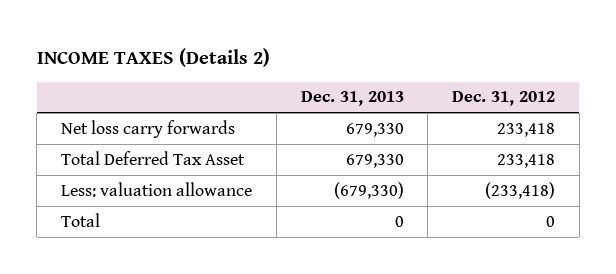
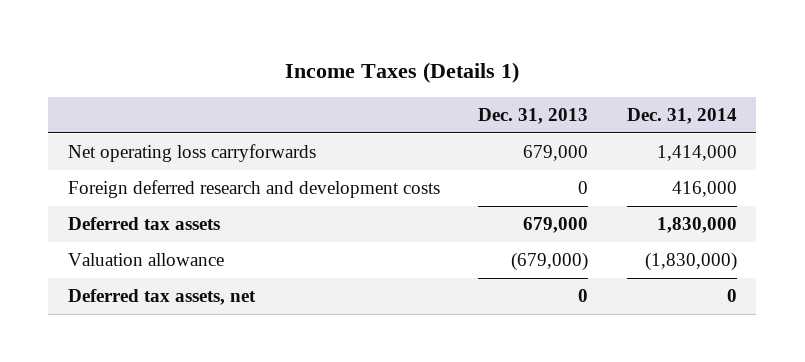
- INCOME TAXES (Details 2)
+ Income Taxes (Details 1)
- | Dec. 31, 2013 | Dec. 31, 2012
+ | Dec. 31, 2013 | Dec. 31, 2014
- Net loss carry forwards | 679,330 | 233,418
- Total Deferred Tax Asset | 679,330 | 233,418
- Less: valuation allowance | (679,330) | (233,418)
- Total | 0 | 0
+ Net operating loss carryforwards | 679,000 | 1,414,000
+ Foreign deferred research and development costs | 0 | 416,000
+ Deferred tax assets | 679,000 | 1,830,000
+ Valuation allowance | (679,000) | (1,830,000)
+ Deferred tax assets, net | 0 | 0

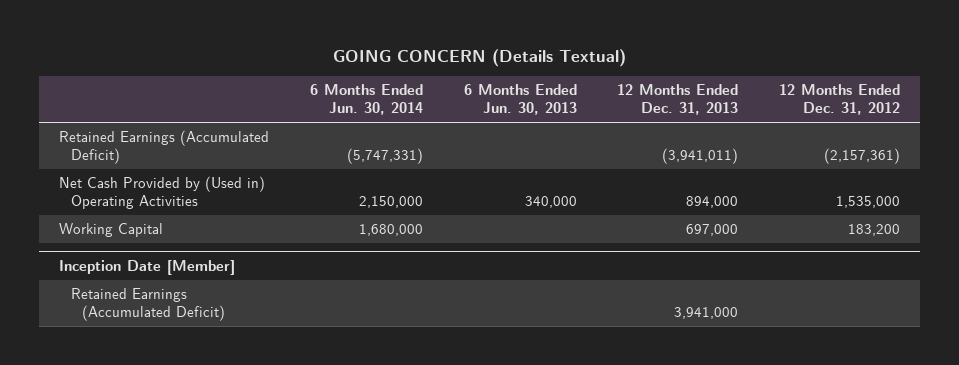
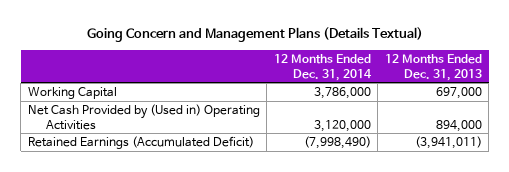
- GOING CONCERN (Details Textual)
+ Going Concern and Management Plans (Details Textual)
- | 6 Months Ended Jun. 30, 2014 | 6 Months Ended Jun. 30, 2013 | 12 Months Ended Dec. 31, 2013 | 12 Months Ended Dec. 31, 2012
+ | 12 Months Ended Dec. 31, 2014 | 12 Months Ended Dec. 31, 2013
- Inception Date [Member]
- Retained Earnings (Accumulated Deficit) | | | 3,941,000 |
moved down: Net Cash Provided by (Used in) Operating Activities | 3,120,000 | 894,000
moved down: Retained Earnings (Accumulated Deficit) | (7,998,490) | (3,941,011)

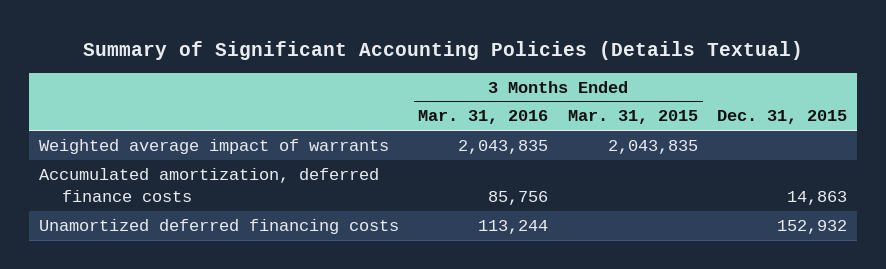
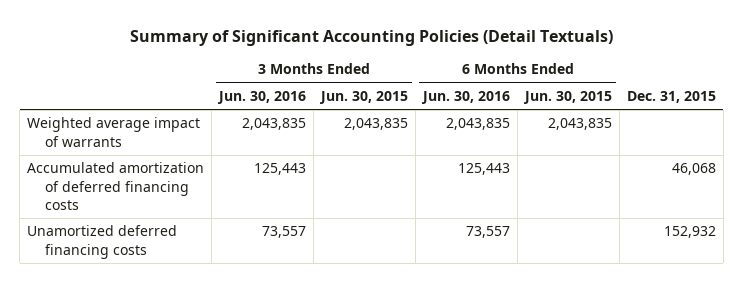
- Summary of Significant Accounting Policies (Details Textual)
+ Summary of Significant Accounting Policies (Detail Textuals)
- | 3 Months Ended Mar. 31, 2016 | 3 Months Ended Mar. 31, 2015 | Dec. 31, 2015
+ | 3 Months Ended Jun. 30, 2016 | 3 Months Ended Jun. 30, 2015 | 6 Months Ended Jun. 30, 2016 | 6 Months Ended Jun. 30, 2015 | Dec. 31, 2015
- Accumulated amortization, deferred finance costs | 85,756 | | 14,863
+ Accumulated amortization of deferred financing costs | 125,443 | | 125,443 | | 46,068

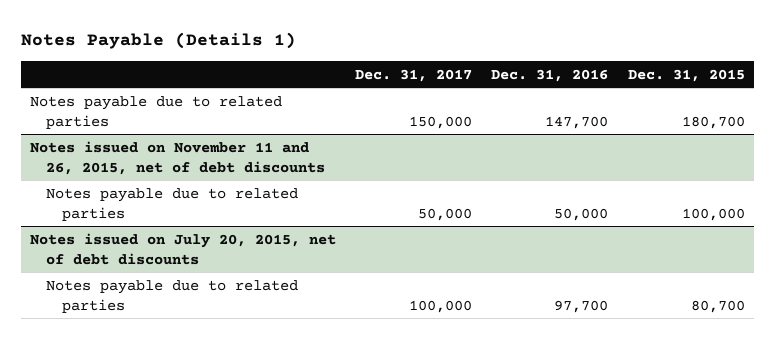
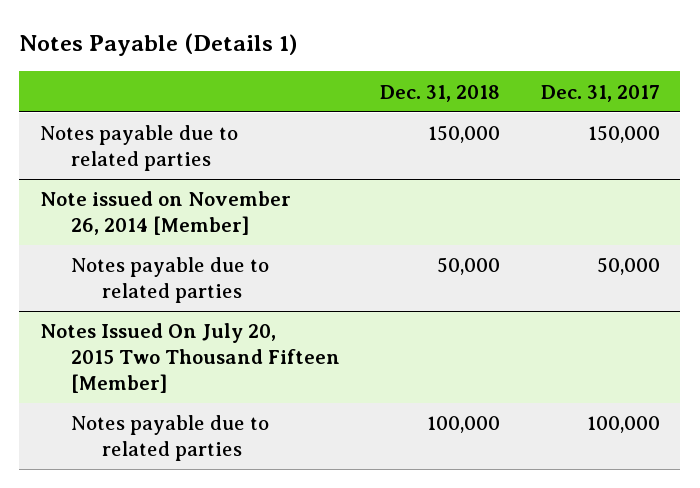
- | Dec. 31, 2017 | Dec. 31, 2016 | Dec. 31, 2015
+ | Dec. 31, 2018 | Dec. 31, 2017
- Notes issued on November 11 and 26, 2015, net of debt discounts
+ Note issued on November 26, 2014 [Member]
- Notes issued on July 20, 2015, net of debt discounts
+ Notes Issued On July 20, 2015 Two Thousand Fifteen [Member]

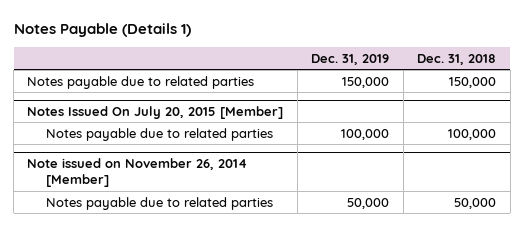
- | Dec. 31, 2018 | Dec. 31, 2017
+ | Dec. 31, 2019 | Dec. 31, 2018
+ Notes Issued On July 20, 2015 [Member]
+ Notes payable due to related parties | 100,000 | 100,000
- Notes Issued On July 20, 2015 Two Thousand Fifteen [Member]
- Notes payable due to related parties | 100,000 | 100,000

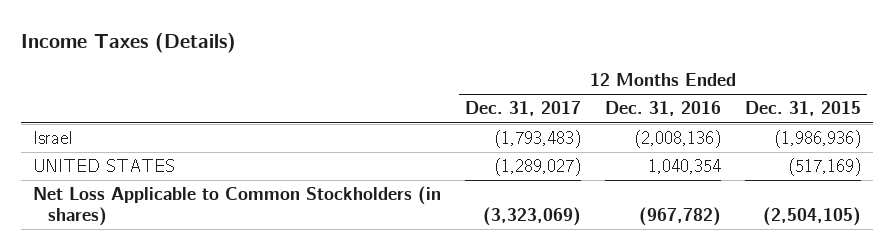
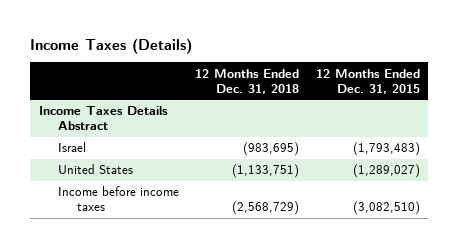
- | 12 Months Ended Dec. 31, 2017 | 12 Months Ended Dec. 31, 2016 | 12 Months Ended Dec. 31, 2015
+ | 12 Months Ended Dec. 31, 2018 | 12 Months Ended Dec. 31, 2015
- Israel | (1,793,483) | (2,008,136) | (1,986,936)
- UNITED STATES | (1,289,027) | 1,040,354 | (517,169)
- Net Loss Applicable to Common Stockholders (in shares) | (3,323,069) | (967,782) | (2,504,105)
+ Income Taxes Details Abstract
+ Israel | (983,695) | (1,793,483)
+ United States | (1,133,751) | (1,289,027)
+ Income before income taxes | (2,568,729) | (3,082,510)

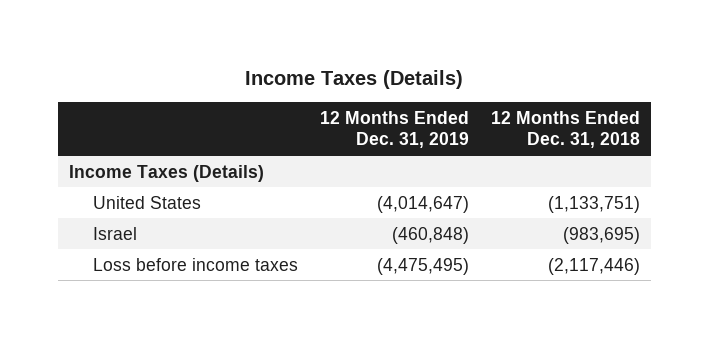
- | 12 Months Ended Dec. 31, 2018 | 12 Months Ended Dec. 31, 2015
+ | 12 Months Ended Dec. 31, 2019 | 12 Months Ended Dec. 31, 2018
- Income Taxes Details Abstract
+ Income Taxes (Details)
- Income before income taxes | (2,568,729) | (3,082,510)
moved down: Israel | (460,848) | (983,695)
+ Loss before income taxes | (4,475,495) | (2,117,446)

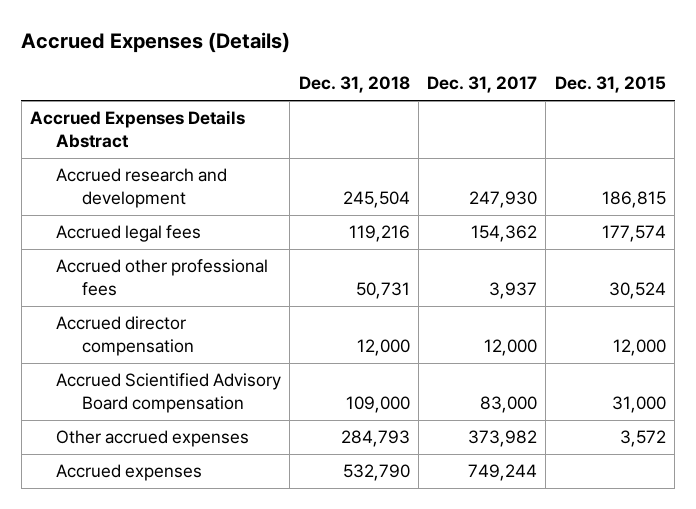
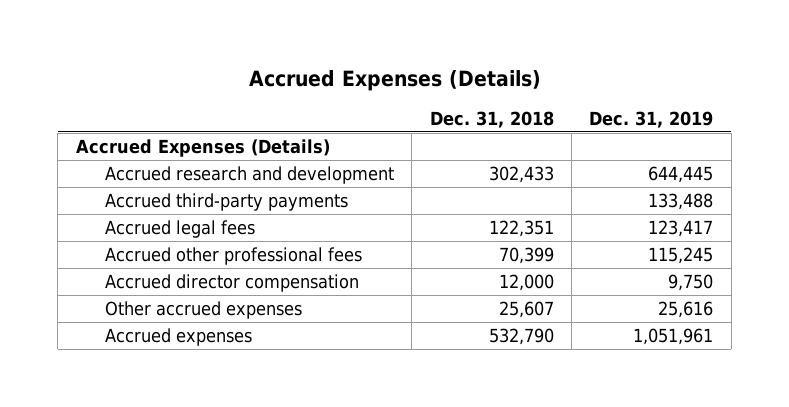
- | Dec. 31, 2018 | Dec. 31, 2017 | Dec. 31, 2015
+ | Dec. 31, 2018 | Dec. 31, 2019
- Accrued Expenses Details Abstract
- Accrued research and development | 245,504 | 247,930 | 186,815
- Accrued legal fees | 119,216 | 154,362 | 177,574
- Accrued other professional fees | 50,731 | 3,937 | 30,524
+ Accrued Expenses (Details)
+ Accrued research and development | 302,433 | 644,445
+ Accrued third-party payments | | 133,488
+ Accrued legal fees | 122,351 | 123,417
+ Accrued other professional fees | 70,399 | 115,245
- Accrued Scientified Advisory Board compensation | 109,000 | 83,000 | 31,000
- Other accrued expenses | 284,793 | 373,982 | 3,572
+ Other accrued expenses | 25,607 | 25,616

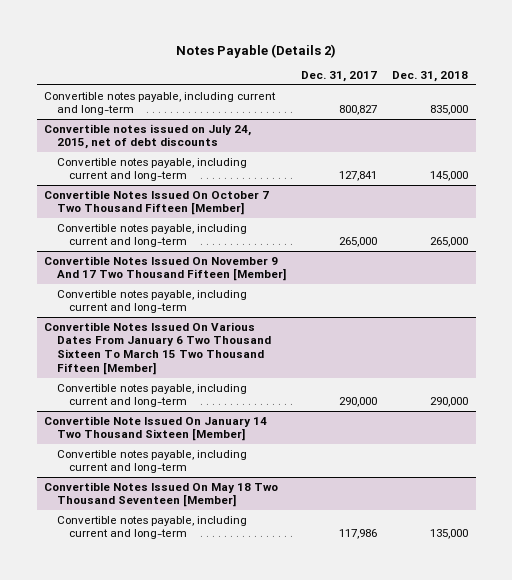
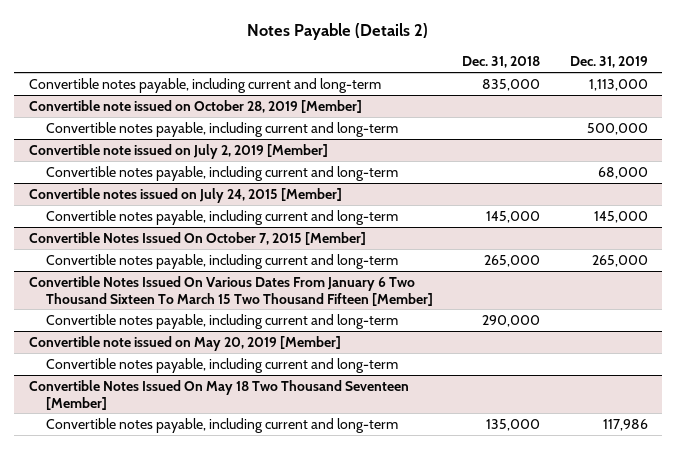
- | Dec. 31, 2017 | Dec. 31, 2018
+ | Dec. 31, 2018 | Dec. 31, 2019
- Convertible notes issued on July 24, 2015, net of debt discounts
+ Convertible note issued on October 28, 2019 [Member]
+ Convertible notes payable, including current and long-term | | 500,000
+ Convertible note issued on July 2, 2019 [Member]
+ Convertible notes payable, including current and long-term | | 68,000
+ Convertible notes issued on July 24, 2015 [Member]
- Convertible Notes Issued On October 7 Two Thousand Fifteen [Member]
+ Convertible Notes Issued On October 7, 2015 [Member]
- Convertible Notes Issued On November 9 And 17 Two Thousand Fifteen [Member]
- Convertible notes payable, including current and long-term
- Convertible Note Issued On January 14 Two Thousand Sixteen [Member]
+ Convertible note issued on May 20, 2019 [Member]

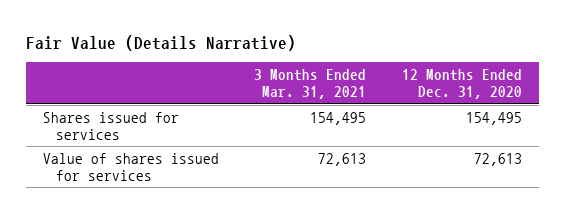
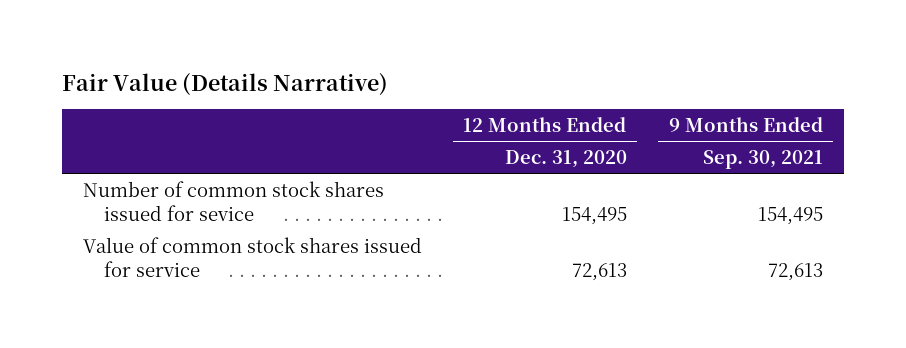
- | 3 Months Ended Mar. 31, 2021 | 12 Months Ended Dec. 31, 2020
+ | 12 Months Ended Dec. 31, 2020 | 9 Months Ended Sep. 30, 2021
- Shares issued for services | 154,495 | 154,495
- Value of shares issued for services | 72,613 | 72,613
+ Number of common stock shares issued for sevice | 154,495 | 154,495
+ Value of common stock shares issued for service | 72,613 | 72,613

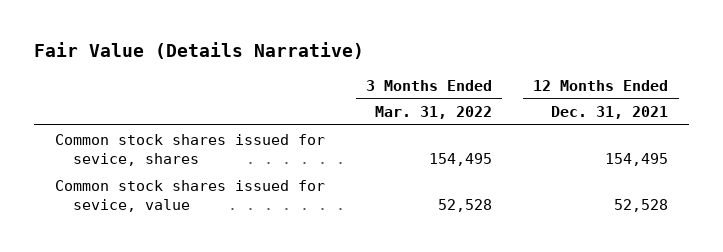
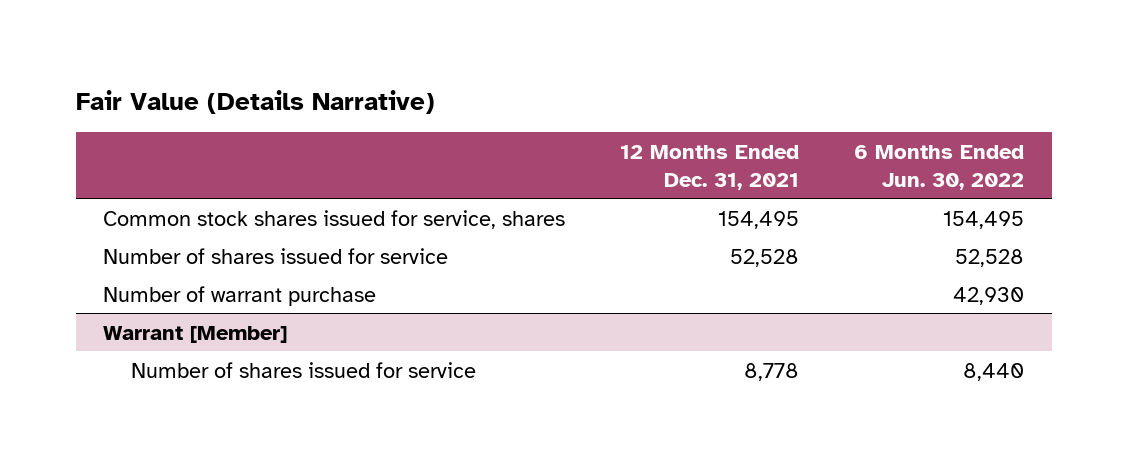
- | 3 Months Ended Mar. 31, 2022 | 12 Months Ended Dec. 31, 2021
+ | 12 Months Ended Dec. 31, 2021 | 6 Months Ended Jun. 30, 2022
- Common stock shares issued for sevice, shares | 154,495 | 154,495
- Common stock shares issued for sevice, value | 52,528 | 52,528
+ Common stock shares issued for service, shares | 154,495 | 154,495
+ Number of shares issued for service | 52,528 | 52,528
+ Number of warrant purchase | | 42,930
+ Warrant [Member]
+ Number of shares issued for service | 8,778 | 8,440

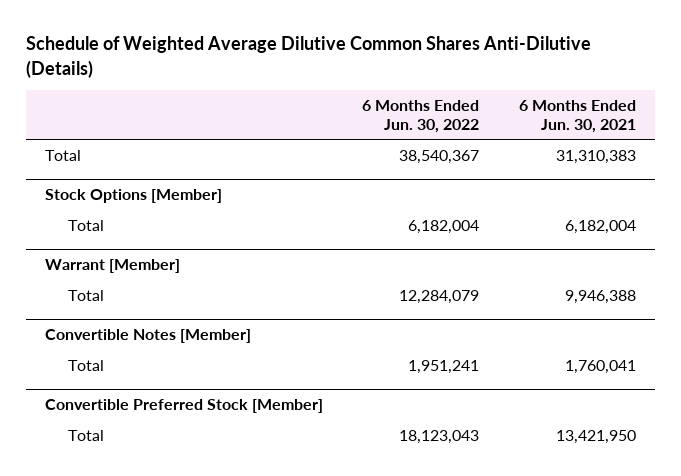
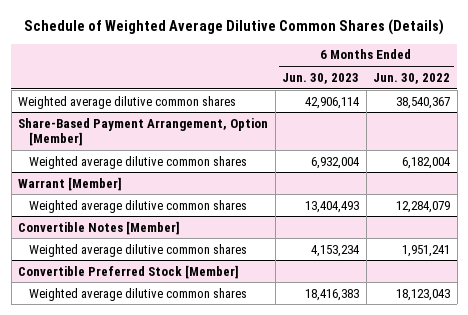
- Schedule of Weighted Average Dilutive Common Shares Anti-Dilutive (Details)
+ Schedule of Weighted Average Dilutive Common Shares (Details)
- | 6 Months Ended Jun. 30, 2022 | 6 Months Ended Jun. 30, 2021
+ | 6 Months Ended Jun. 30, 2023 | 6 Months Ended Jun. 30, 2022
- Total | 38,540,367 | 31,310,383
- Stock Options [Member]
- Total | 6,182,004 | 6,182,004
+ Weighted average dilutive common shares | 42,906,114 | 38,540,367
+ Share-Based Payment Arrangement, Option [Member]
+ Weighted average dilutive common shares | 6,932,004 | 6,182,004
@ Warrant [Member]
- Total | 12,284,079 | 9,946,388
+ Weighted average dilutive common shares | 13,404,493 | 12,284,079
@ Convertible Notes [Member]
- Total | 1,951,241 | 1,760,041
+ Weighted average dilutive common shares | 4,153,234 | 1,951,241
@ Convertible Preferred Stock [Member]
- Total | 18,123,043 | 13,421,950
+ Weighted average dilutive common shares | 18,416,383 | 18,123,043

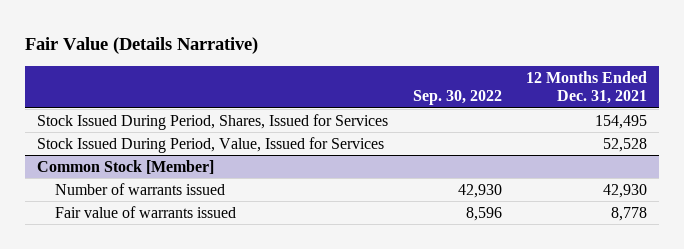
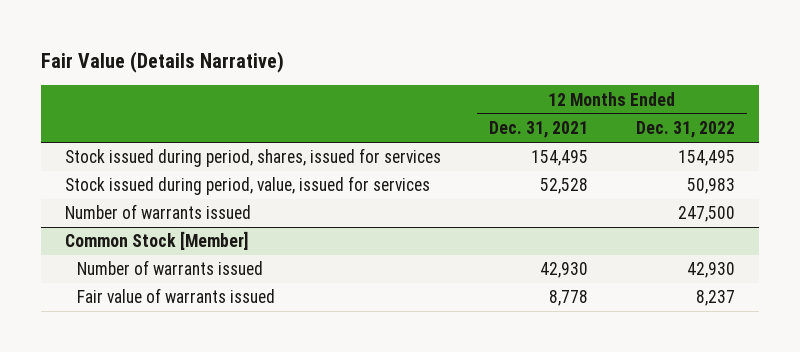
- | Sep. 30, 2022 | 12 Months Ended Dec. 31, 2021
+ | 12 Months Ended Dec. 31, 2021 | 12 Months Ended Dec. 31, 2022
- Stock Issued During Period, Shares, Issued for Services | | 154,495
- Stock Issued During Period, Value, Issued for Services | | 52,528
+ Stock issued during period, shares, issued for services | 154,495 | 154,495
+ Stock issued during period, value, issued for services | 52,528 | 50,983
+ Number of warrants issued | | 247,500

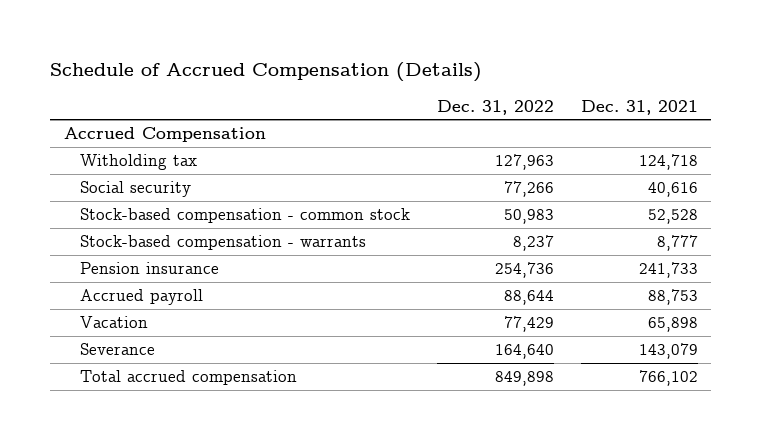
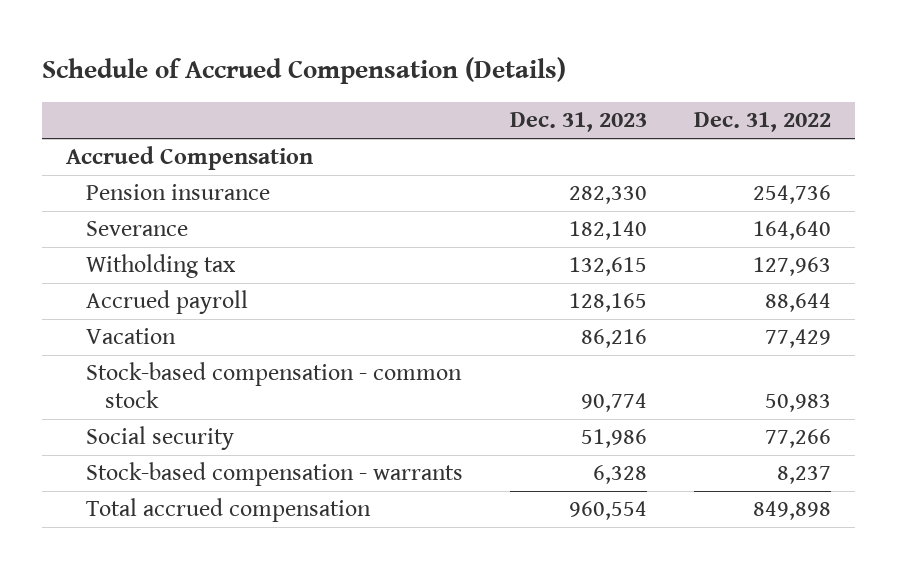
- | Dec. 31, 2022 | Dec. 31, 2021
+ | Dec. 31, 2023 | Dec. 31, 2022
moved up: Severance | 182,140 | 164,640
moved down: Witholding tax | 132,615 | 127,963
moved down: Stock-based compensation - common stock | 90,774 | 50,983
moved down: Social security | 51,986 | 77,266
moved down: Stock-based compensation - warrants | 6,328 | 8,237

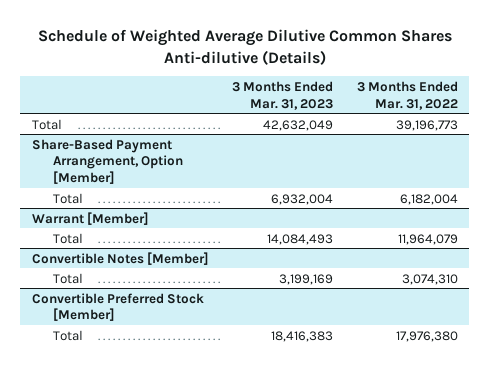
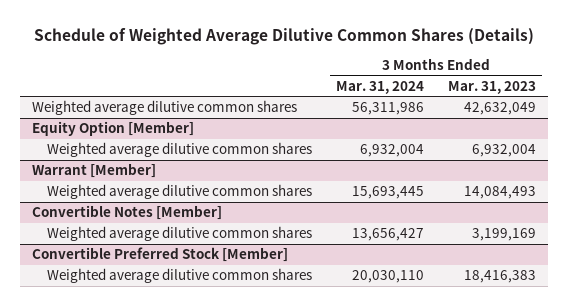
- Schedule of Weighted Average Dilutive Common Shares Anti-dilutive (Details)
+ Schedule of Weighted Average Dilutive Common Shares (Details)
- | 3 Months Ended Mar. 31, 2023 | 3 Months Ended Mar. 31, 2022
+ | 3 Months Ended Mar. 31, 2024 | 3 Months Ended Mar. 31, 2023
- Total | 42,632,049 | 39,196,773
- Share-Based Payment Arrangement, Option [Member]
- Total | 6,932,004 | 6,182,004
+ Weighted average dilutive common shares | 56,311,986 | 42,632,049
+ Equity Option [Member]
+ Weighted average dilutive common shares | 6,932,004 | 6,932,004
@ Warrant [Member]
- Total | 14,084,493 | 11,964,079
+ Weighted average dilutive common shares | 15,693,445 | 14,084,493
@ Convertible Notes [Member]
- Total | 3,199,169 | 3,074,310
+ Weighted average dilutive common shares | 13,656,427 | 3,199,169
@ Convertible Preferred Stock [Member]
- Total | 18,416,383 | 17,976,380
+ Weighted average dilutive common shares | 20,030,110 | 18,416,383

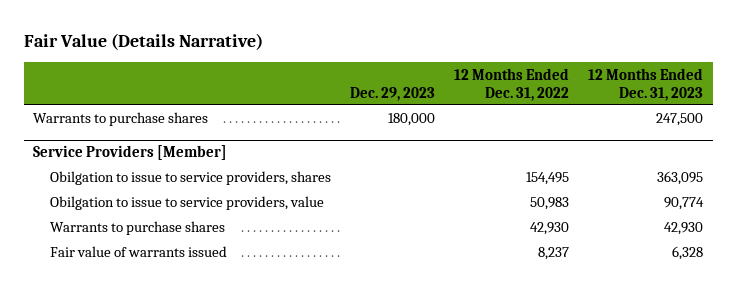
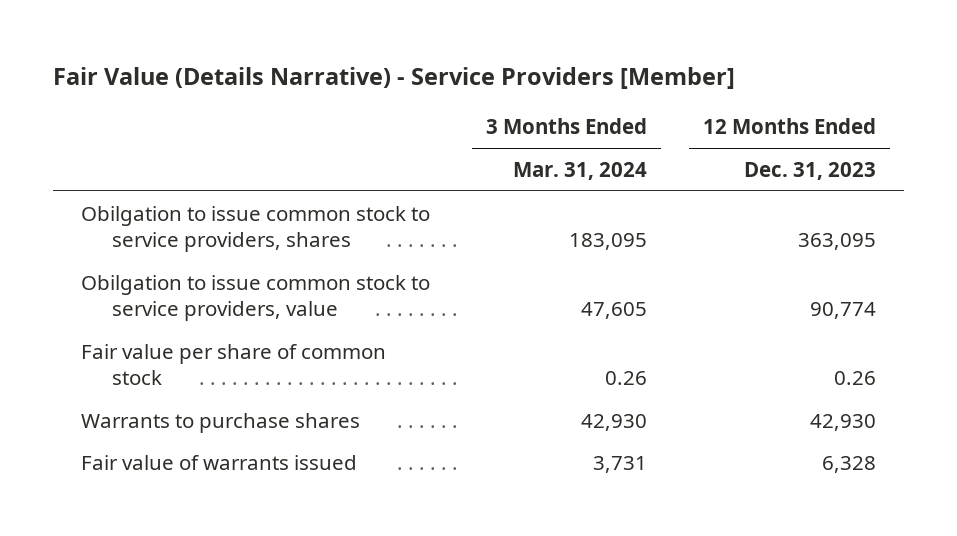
- Fair Value (Details Narrative)
+ Fair Value (Details Narrative) - Service Providers [Member]
- | Dec. 29, 2023 | 12 Months Ended Dec. 31, 2022 | 12 Months Ended Dec. 31, 2023
+ | 3 Months Ended Mar. 31, 2024 | 12 Months Ended Dec. 31, 2023
- Warrants to purchase shares | 180,000 | | 247,500
- Service Providers [Member]
- Obilgation to issue to service providers, shares | | 154,495 | 363,095
- Obilgation to issue to service providers, value | | 50,983 | 90,774
+ Obilgation to issue common stock to service providers, shares | 183,095 | 363,095
+ Obilgation to issue common stock to service providers, value | 47,605 | 90,774
+ Fair value per share of common stock | 0.26 | 0.26

